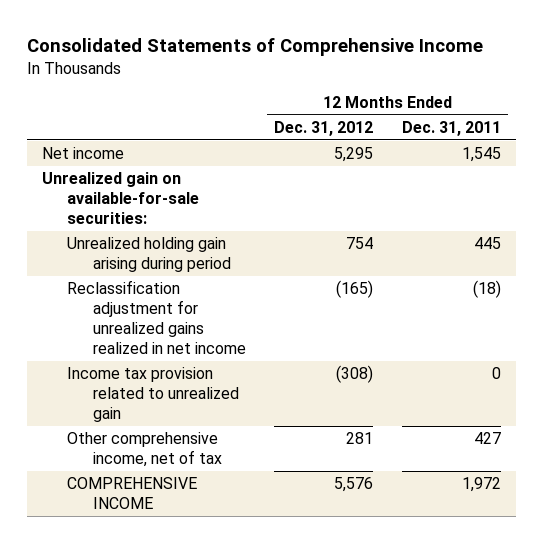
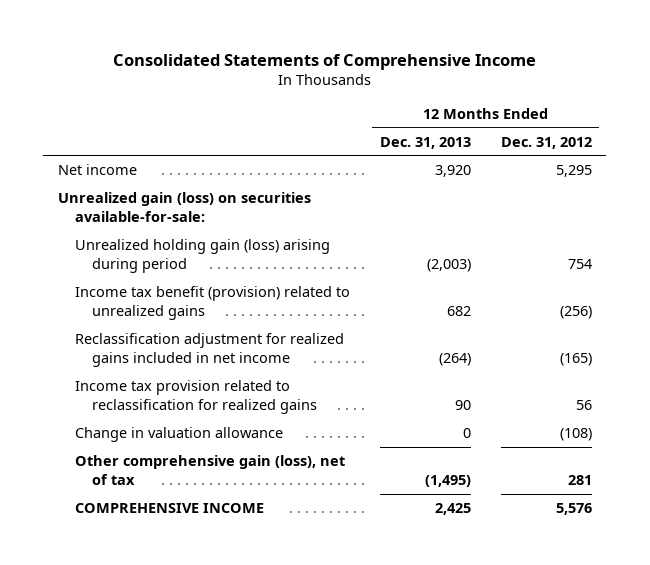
- | 12 Months Ended Dec. 31, 2012 | 12 Months Ended Dec. 31, 2011
+ | 12 Months Ended Dec. 31, 2013 | 12 Months Ended Dec. 31, 2012
- Unrealized gain on available-for-sale securities:
- Unrealized holding gain arising during period | 754 | 445
- Reclassification adjustment for unrealized gains realized in net income | (165) | (18)
- Income tax provision related to unrealized gain | (308) | 0
- Other comprehensive income, net of tax | 281 | 427
+ Unrealized gain (loss) on securities available-for-sale:
+ Unrealized holding gain (loss) arising during period | (2,003) | 754
+ Income tax benefit (provision) related to unrealized gains | 682 | (256)
+ Reclassification adjustment for realized gains included in net income | (264) | (165)
+ Income tax provision related to reclassification for realized gains | 90 | 56
+ Change in valuation allowance | 0 | (108)
+ Other comprehensive gain (loss), net of tax | (1,495) | 281

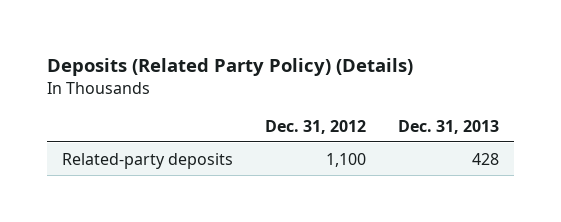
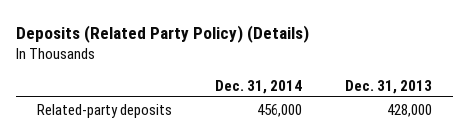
- | Dec. 31, 2012 | Dec. 31, 2013
+ | Dec. 31, 2014 | Dec. 31, 2013
- Related-party deposits | 1,100 | 428
+ Related-party deposits | 456,000 | 428,000

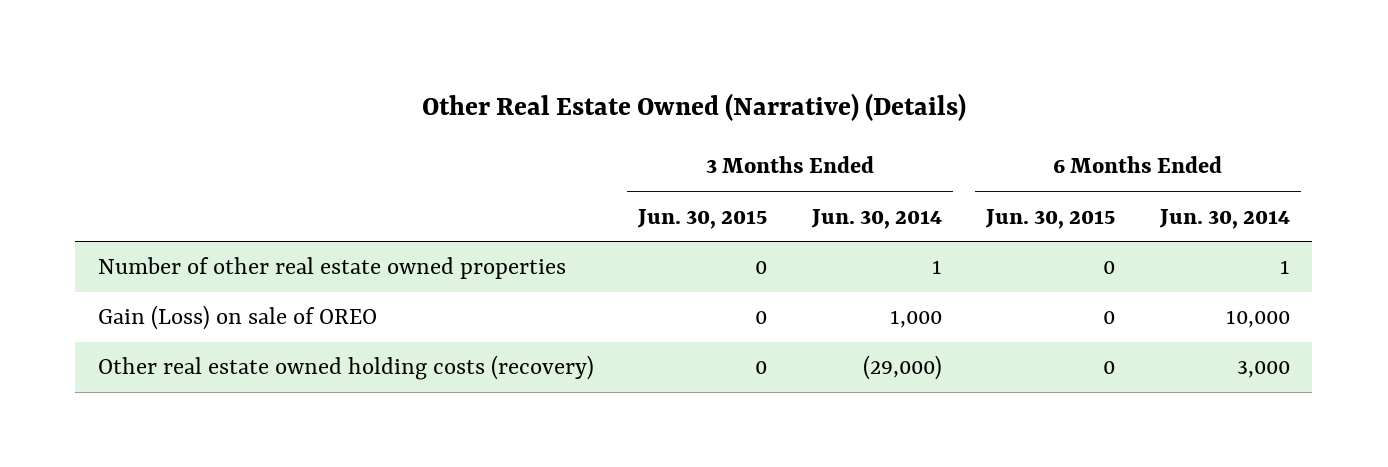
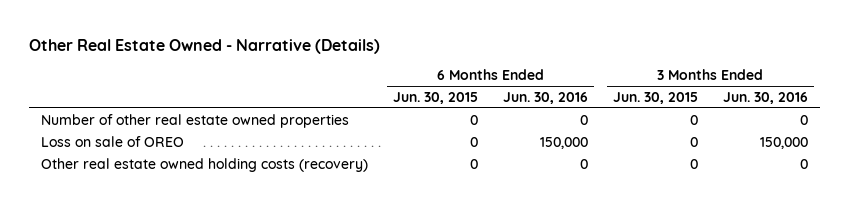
- Other Real Estate Owned (Narrative) (Details)
+ Other Real Estate Owned - Narrative (Details)
- | 3 Months Ended Jun. 30, 2015 | 3 Months Ended Jun. 30, 2014 | 6 Months Ended Jun. 30, 2015 | 6 Months Ended Jun. 30, 2014
+ | 6 Months Ended Jun. 30, 2015 | 6 Months Ended Jun. 30, 2016 | 3 Months Ended Jun. 30, 2015 | 3 Months Ended Jun. 30, 2016
- Gain (Loss) on sale of OREO | 0 | 1,000 | 0 | 10,000
+ Loss on sale of OREO | 0 | 150,000 | 0 | 150,000

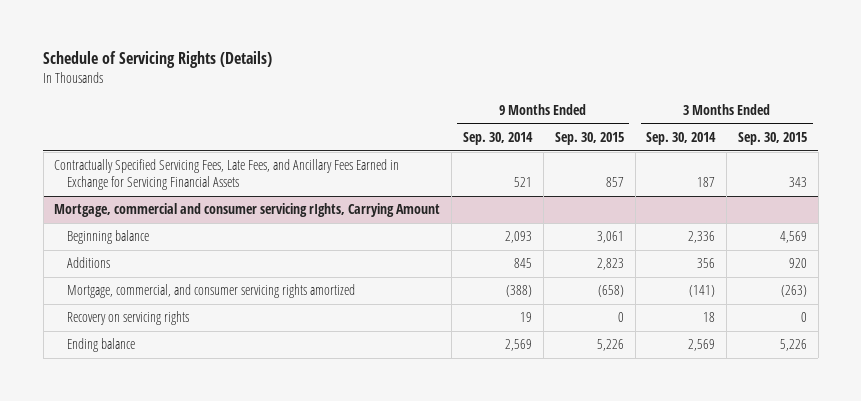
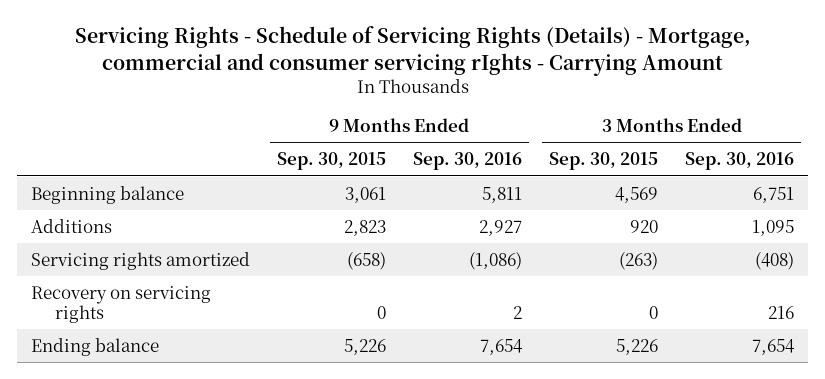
- Schedule of Servicing Rights (Details)
+ Servicing Rights - Schedule of Servicing Rights (Details) - Mortgage, commercial and consumer servicing rIghts - Carrying Amount
- | 9 Months Ended Sep. 30, 2014 | 9 Months Ended Sep. 30, 2015 | 3 Months Ended Sep. 30, 2014 | 3 Months Ended Sep. 30, 2015
+ | 9 Months Ended Sep. 30, 2015 | 9 Months Ended Sep. 30, 2016 | 3 Months Ended Sep. 30, 2015 | 3 Months Ended Sep. 30, 2016
- Contractually Specified Servicing Fees, Late Fees, and Ancillary Fees Earned in Exchange for Servicing Financial Assets | 521 | 857 | 187 | 343
- Mortgage, commercial and consumer servicing rIghts, Carrying Amount
- Mortgage, commercial, and consumer servicing rights amortized | (388) | (658) | (141) | (263)
+ Servicing rights amortized | (658) | (1,086) | (263) | (408)

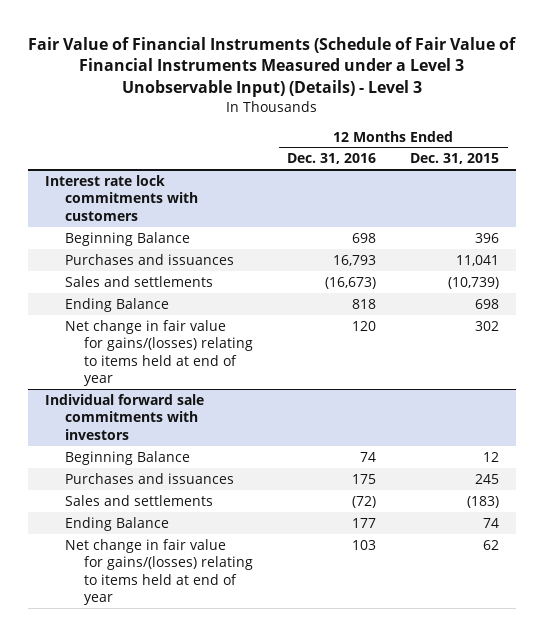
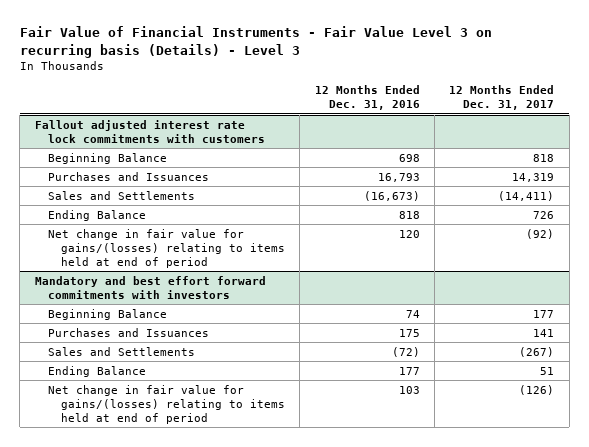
- Fair Value of Financial Instruments (Schedule of Fair Value of Financial Instruments Measured under a Level 3 Unobservable Input) (Details) - Level 3
+ Fair Value of Financial Instruments - Fair Value Level 3 on recurring basis (Details) - Level 3
- | 12 Months Ended Dec. 31, 2016 | 12 Months Ended Dec. 31, 2015
+ | 12 Months Ended Dec. 31, 2016 | 12 Months Ended Dec. 31, 2017
- Interest rate lock commitments with customers
+ Fallout adjusted interest rate lock commitments with customers
- Purchases and issuances | 16,793 | 11,041
- Sales and settlements | (16,673) | (10,739)
+ Purchases and Issuances | 16,793 | 14,319
+ Sales and Settlements | (16,673) | (14,411)
- Net change in fair value for gains/(losses) relating to items held at end of year | 120 | 302
- Individual forward sale commitments with investors
+ Net change in fair value for gains/(losses) relating to items held at end of period | 120 | (92)
+ Mandatory and best effort forward commitments with investors
- Purchases and issuances | 175 | 245
- Sales and settlements | (72) | (183)
+ Purchases and Issuances | 175 | 141
+ Sales and Settlements | (72) | (267)
- Net change in fair value for gains/(losses) relating to items held at end of year | 103 | 62
+ Net change in fair value for gains/(losses) relating to items held at end of period | 103 | (126)

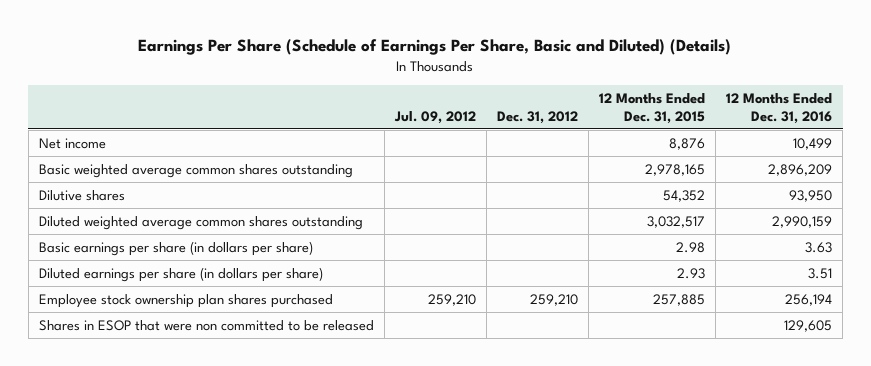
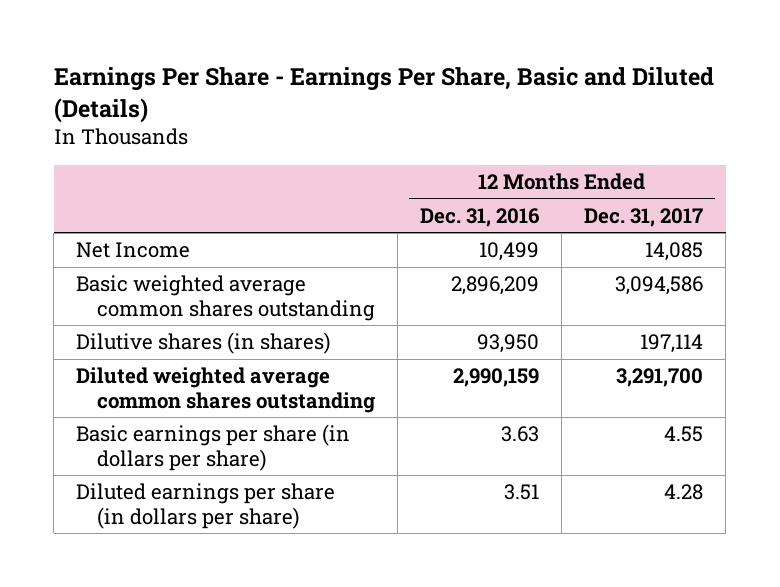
- Earnings Per Share (Schedule of Earnings Per Share, Basic and Diluted) (Details)
+ Earnings Per Share - Earnings Per Share, Basic and Diluted (Details)
- | Jul. 09, 2012 | Dec. 31, 2012 | 12 Months Ended Dec. 31, 2015 | 12 Months Ended Dec. 31, 2016
+ | 12 Months Ended Dec. 31, 2016 | 12 Months Ended Dec. 31, 2017
- Net income | | | 8,876 | 10,499
+ Net Income | 10,499 | 14,085
- Dilutive shares | | | 54,352 | 93,950
+ Dilutive shares (in shares) | 93,950 | 197,114
- Employee stock ownership plan shares purchased | 259,210 | 259,210 | 257,885 | 256,194
- Shares in ESOP that were non committed to be released | | | | 129,605

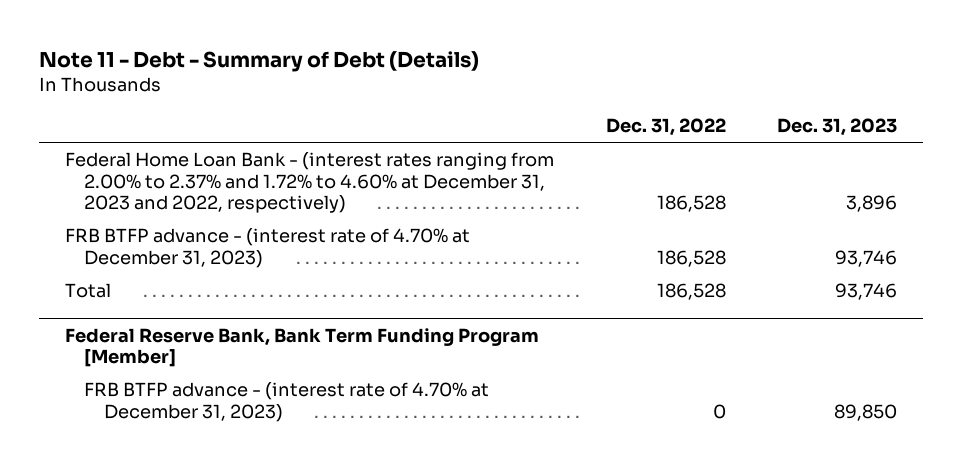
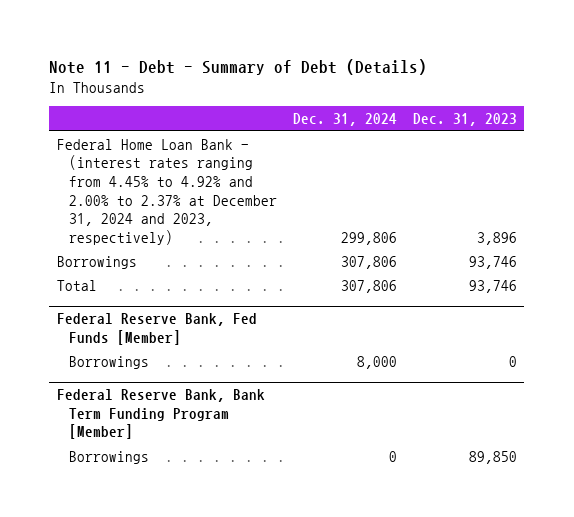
- | Dec. 31, 2022 | Dec. 31, 2023
+ | Dec. 31, 2024 | Dec. 31, 2023
- Federal Home Loan Bank - (interest rates ranging from 2.00% to 2.37% and 1.72% to 4.60% at December 31, 2023 and 2022, respectively) | 186,528 | 3,896
- FRB BTFP advance - (interest rate of 4.70% at December 31, 2023) | 186,528 | 93,746
+ Federal Home Loan Bank - (interest rates ranging from 4.45% to 4.92% and 2.00% to 2.37% at December 31, 2024 and 2023, respectively) | 299,806 | 3,896
+ Borrowings | 307,806 | 93,746
+ Federal Reserve Bank, Fed Funds [Member]
+ Borrowings | 8,000 | 0
@ Federal Reserve Bank, Bank Term Funding Program [Member]
- FRB BTFP advance - (interest rate of 4.70% at December 31, 2023) | 0 | 89,850
+ Borrowings | 0 | 89,850

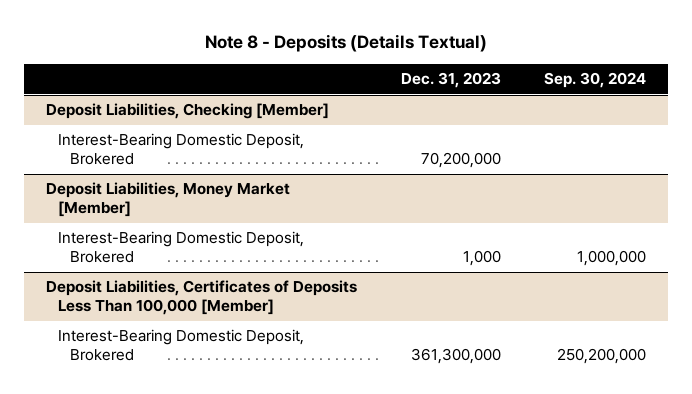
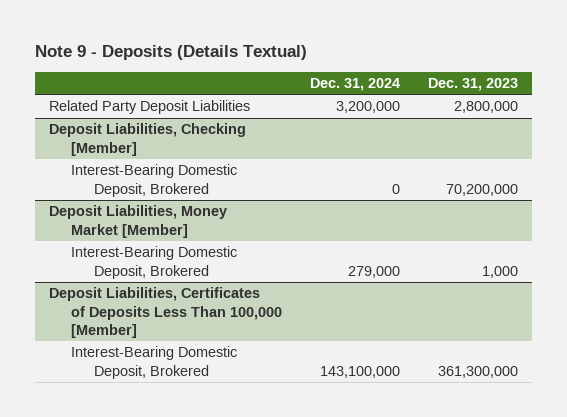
- Note 8 - Deposits (Details Textual)
+ Note 9 - Deposits (Details Textual)
- | Dec. 31, 2023 | Sep. 30, 2024
+ | Dec. 31, 2024 | Dec. 31, 2023
+ Related Party Deposit Liabilities | 3,200,000 | 2,800,000

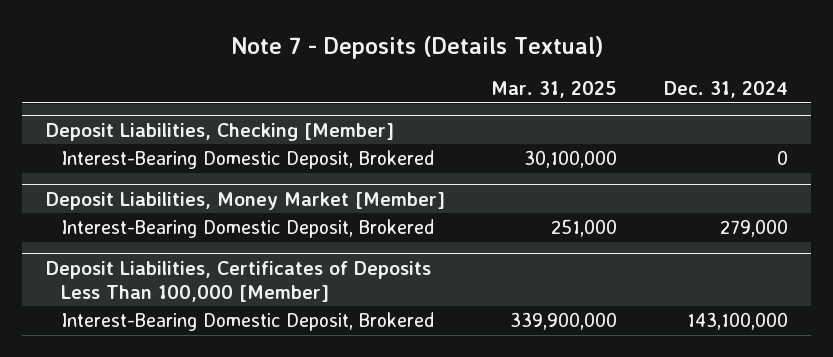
- Note 9 - Deposits (Details Textual)
+ Note 7 - Deposits (Details Textual)
- | Dec. 31, 2024 | Dec. 31, 2023
+ | Mar. 31, 2025 | Dec. 31, 2024
- Related Party Deposit Liabilities | 3,200,000 | 2,800,000

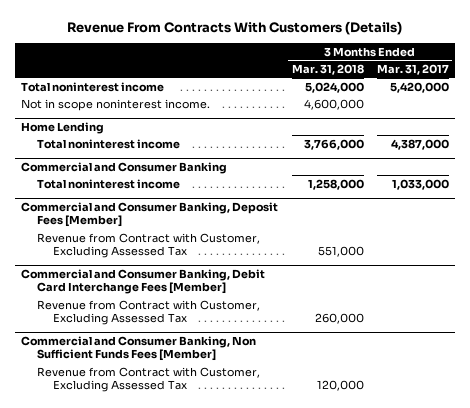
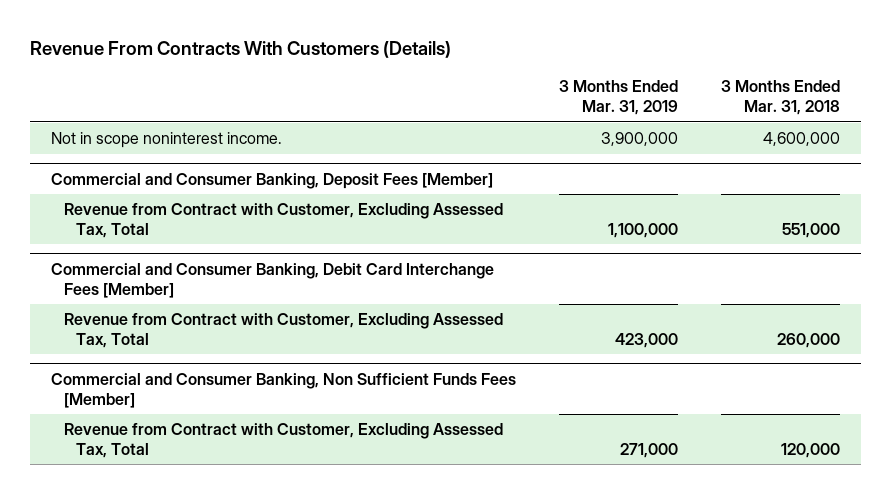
- | 3 Months Ended Mar. 31, 2018 | 3 Months Ended Mar. 31, 2017
+ | 3 Months Ended Mar. 31, 2019 | 3 Months Ended Mar. 31, 2018
- Total noninterest income | 5,024,000 | 5,420,000
- Home Lending
- Total noninterest income | 3,766,000 | 4,387,000
- Commercial and Consumer Banking
- Total noninterest income | 1,258,000 | 1,033,000
@ Commercial and Consumer Banking, Deposit Fees [Member]
- Revenue from Contract with Customer, Excluding Assessed Tax | 551,000 |
+ Revenue from Contract with Customer, Excluding Assessed Tax, Total | 1,100,000 | 551,000
@ Commercial and Consumer Banking, Debit Card Interchange Fees [Member]
- Revenue from Contract with Customer, Excluding Assessed Tax | 260,000 |
+ Revenue from Contract with Customer, Excluding Assessed Tax, Total | 423,000 | 260,000
@ Commercial and Consumer Banking, Non Sufficient Funds Fees [Member]
- Revenue from Contract with Customer, Excluding Assessed Tax | 120,000 |
+ Revenue from Contract with Customer, Excluding Assessed Tax, Total | 271,000 | 120,000

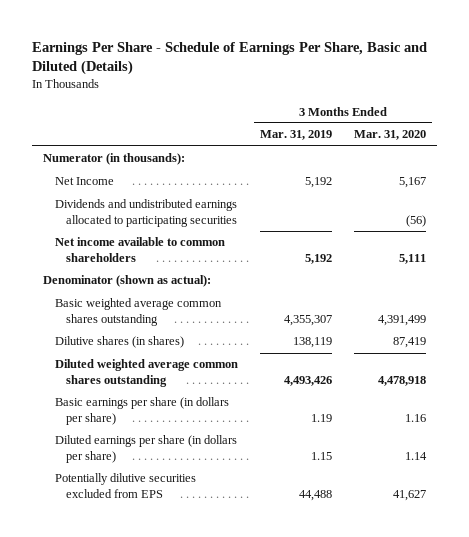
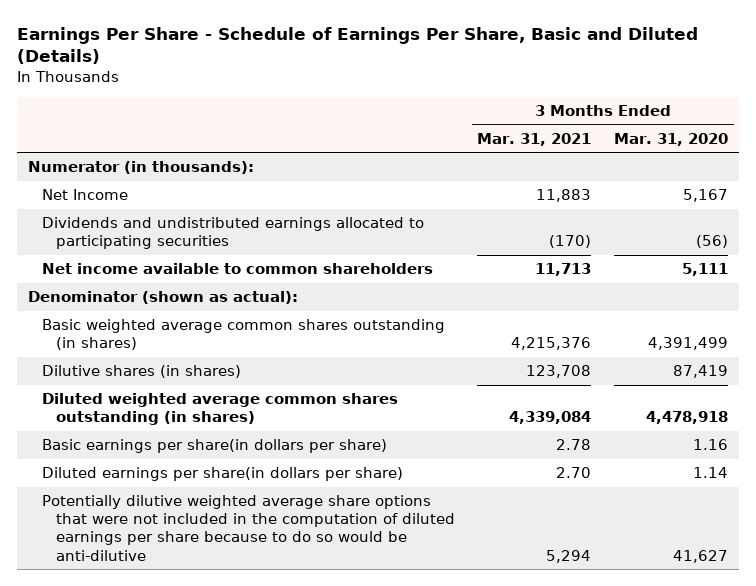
- | 3 Months Ended Mar. 31, 2019 | 3 Months Ended Mar. 31, 2020
+ | 3 Months Ended Mar. 31, 2021 | 3 Months Ended Mar. 31, 2020
- Basic weighted average common shares outstanding | 4,355,307 | 4,391,499
+ Basic weighted average common shares outstanding (in shares) | 4,215,376 | 4,391,499
- Diluted weighted average common shares outstanding | 4,493,426 | 4,478,918
- Basic earnings per share (in dollars per share) | 1.19 | 1.16
- Diluted earnings per share (in dollars per share) | 1.15 | 1.14
- Potentially dilutive securities excluded from EPS | 44,488 | 41,627
+ Diluted weighted average common shares outstanding (in shares) | 4,339,084 | 4,478,918
+ Basic earnings per share(in dollars per share) | 2.78 | 1.16
+ Diluted earnings per share(in dollars per share) | 2.70 | 1.14
+ Potentially dilutive weighted average share options that were not included in the computation of diluted earnings per share because to do so would be anti-dilutive | 5,294 | 41,627

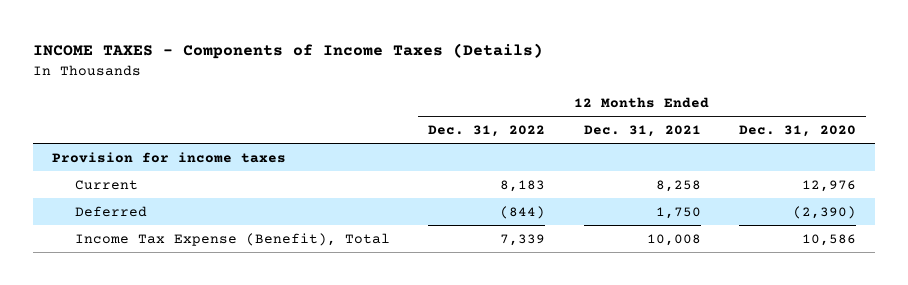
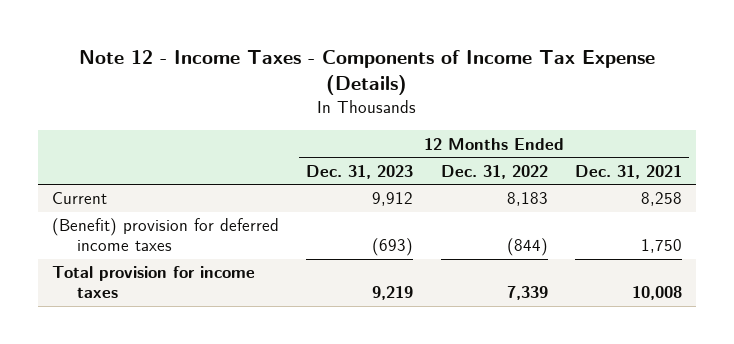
- INCOME TAXES - Components of Income Taxes (Details)
+ Note 12 - Income Taxes - Components of Income Tax Expense (Details)
- | 12 Months Ended Dec. 31, 2022 | 12 Months Ended Dec. 31, 2021 | 12 Months Ended Dec. 31, 2020
+ | 12 Months Ended Dec. 31, 2023 | 12 Months Ended Dec. 31, 2022 | 12 Months Ended Dec. 31, 2021
- Provision for income taxes
- Deferred | (844) | 1,750 | (2,390)
- Income Tax Expense (Benefit), Total | 7,339 | 10,008 | 10,586
+ (Benefit) provision for deferred income taxes | (693) | (844) | 1,750
+ Total provision for income taxes | 9,219 | 7,339 | 10,008

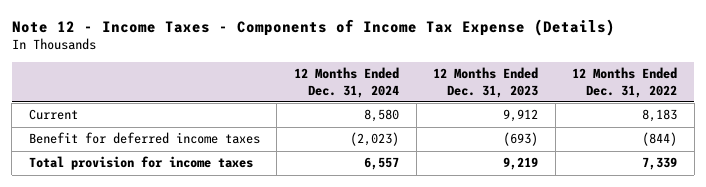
- | 12 Months Ended Dec. 31, 2023 | 12 Months Ended Dec. 31, 2022 | 12 Months Ended Dec. 31, 2021
+ | 12 Months Ended Dec. 31, 2024 | 12 Months Ended Dec. 31, 2023 | 12 Months Ended Dec. 31, 2022
- (Benefit) provision for deferred income taxes | (693) | (844) | 1,750
+ Benefit for deferred income taxes | (2,023) | (693) | (844)

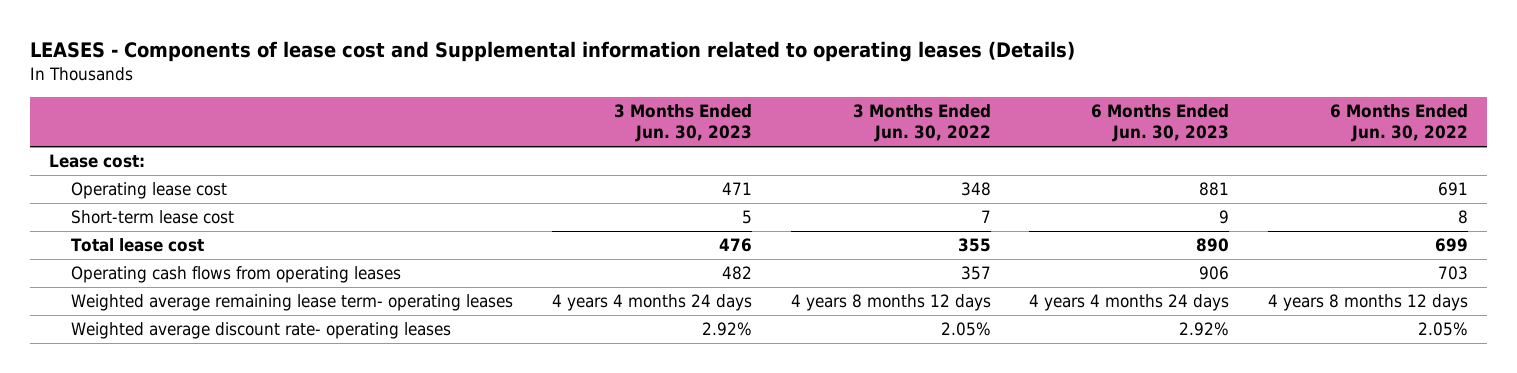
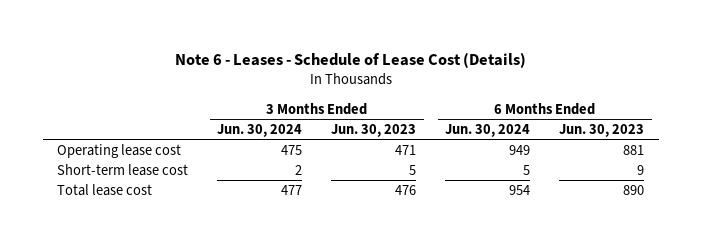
- LEASES - Components of lease cost and Supplemental information related to operating leases (Details)
+ Note 6 - Leases - Schedule of Lease Cost (Details)
- | 3 Months Ended Jun. 30, 2023 | 3 Months Ended Jun. 30, 2022 | 6 Months Ended Jun. 30, 2023 | 6 Months Ended Jun. 30, 2022
+ | 3 Months Ended Jun. 30, 2024 | 3 Months Ended Jun. 30, 2023 | 6 Months Ended Jun. 30, 2024 | 6 Months Ended Jun. 30, 2023
- Lease cost:
- Operating cash flows from operating leases | 482 | 357 | 906 | 703
- Weighted average remaining lease term- operating leases | 4 years 4 months 24 days | 4 years 8 months 12 days | 4 years 4 months 24 days | 4 years 8 months 12 days
- Weighted average discount rate- operating leases | 2.92% | 2.05% | 2.92% | 2.05%

